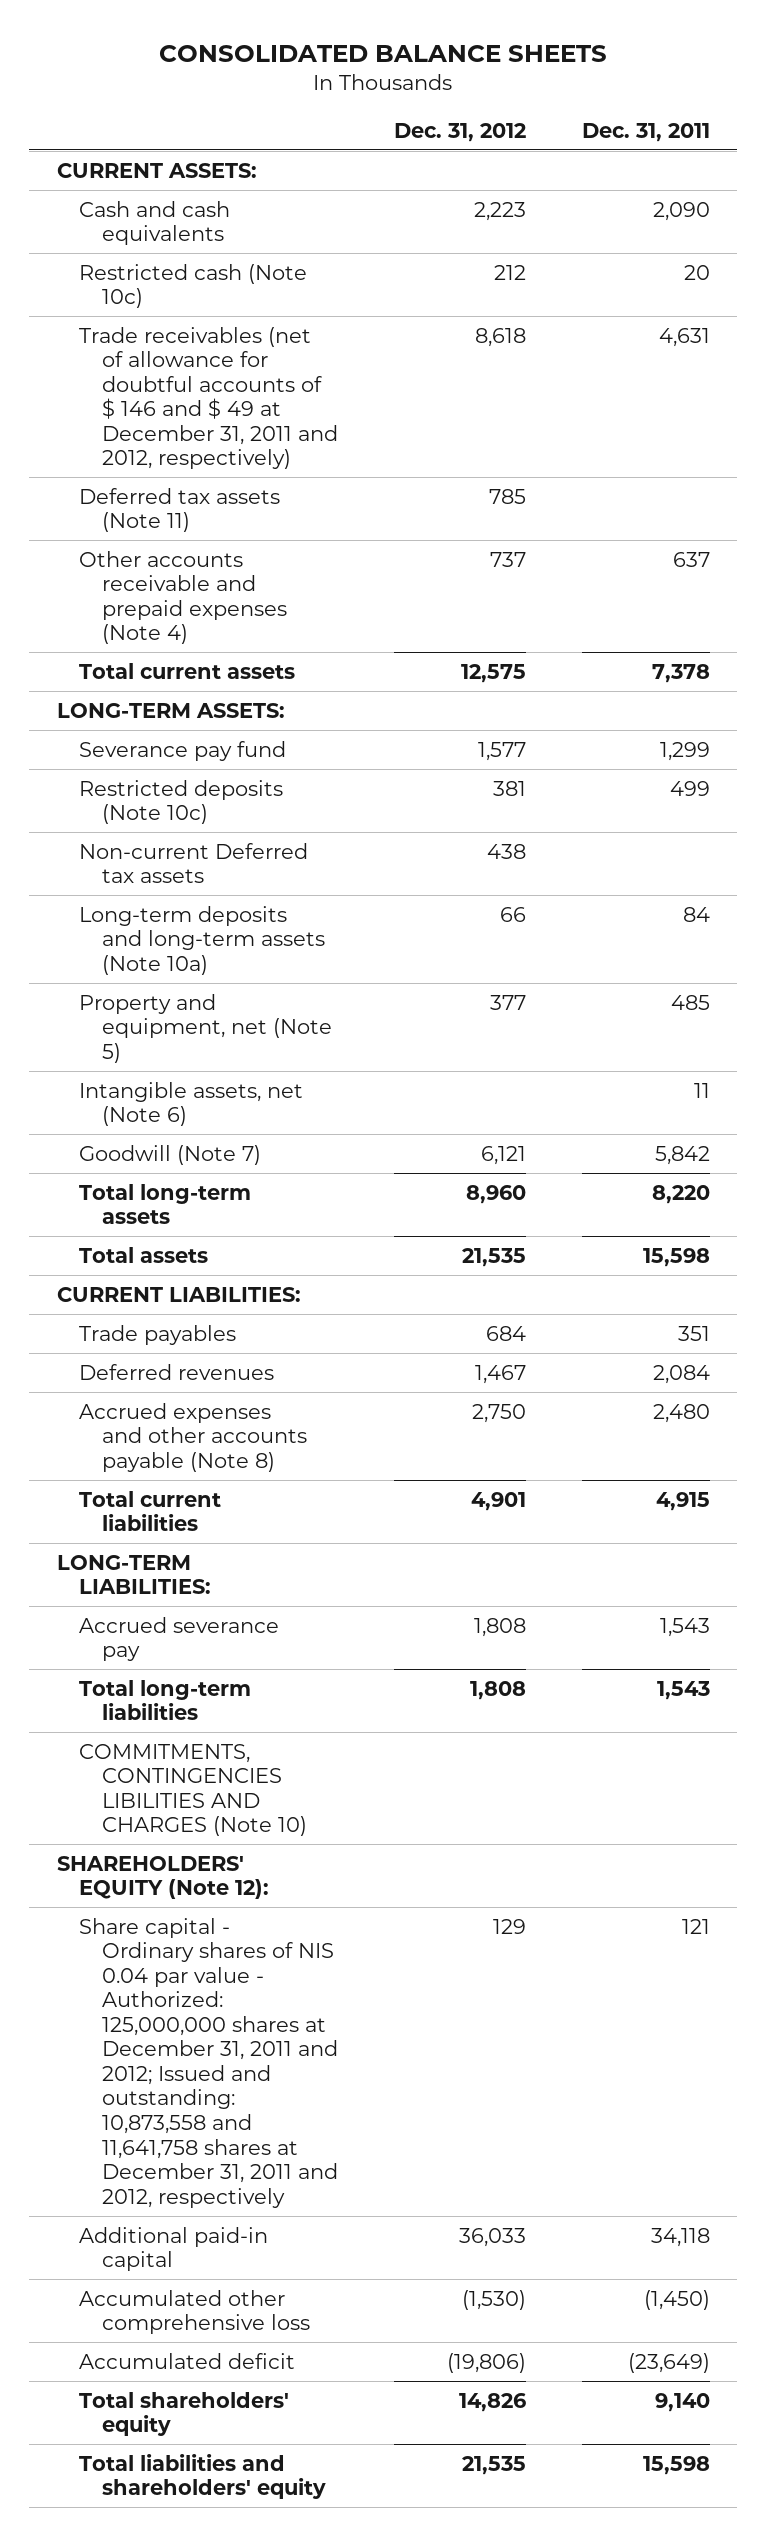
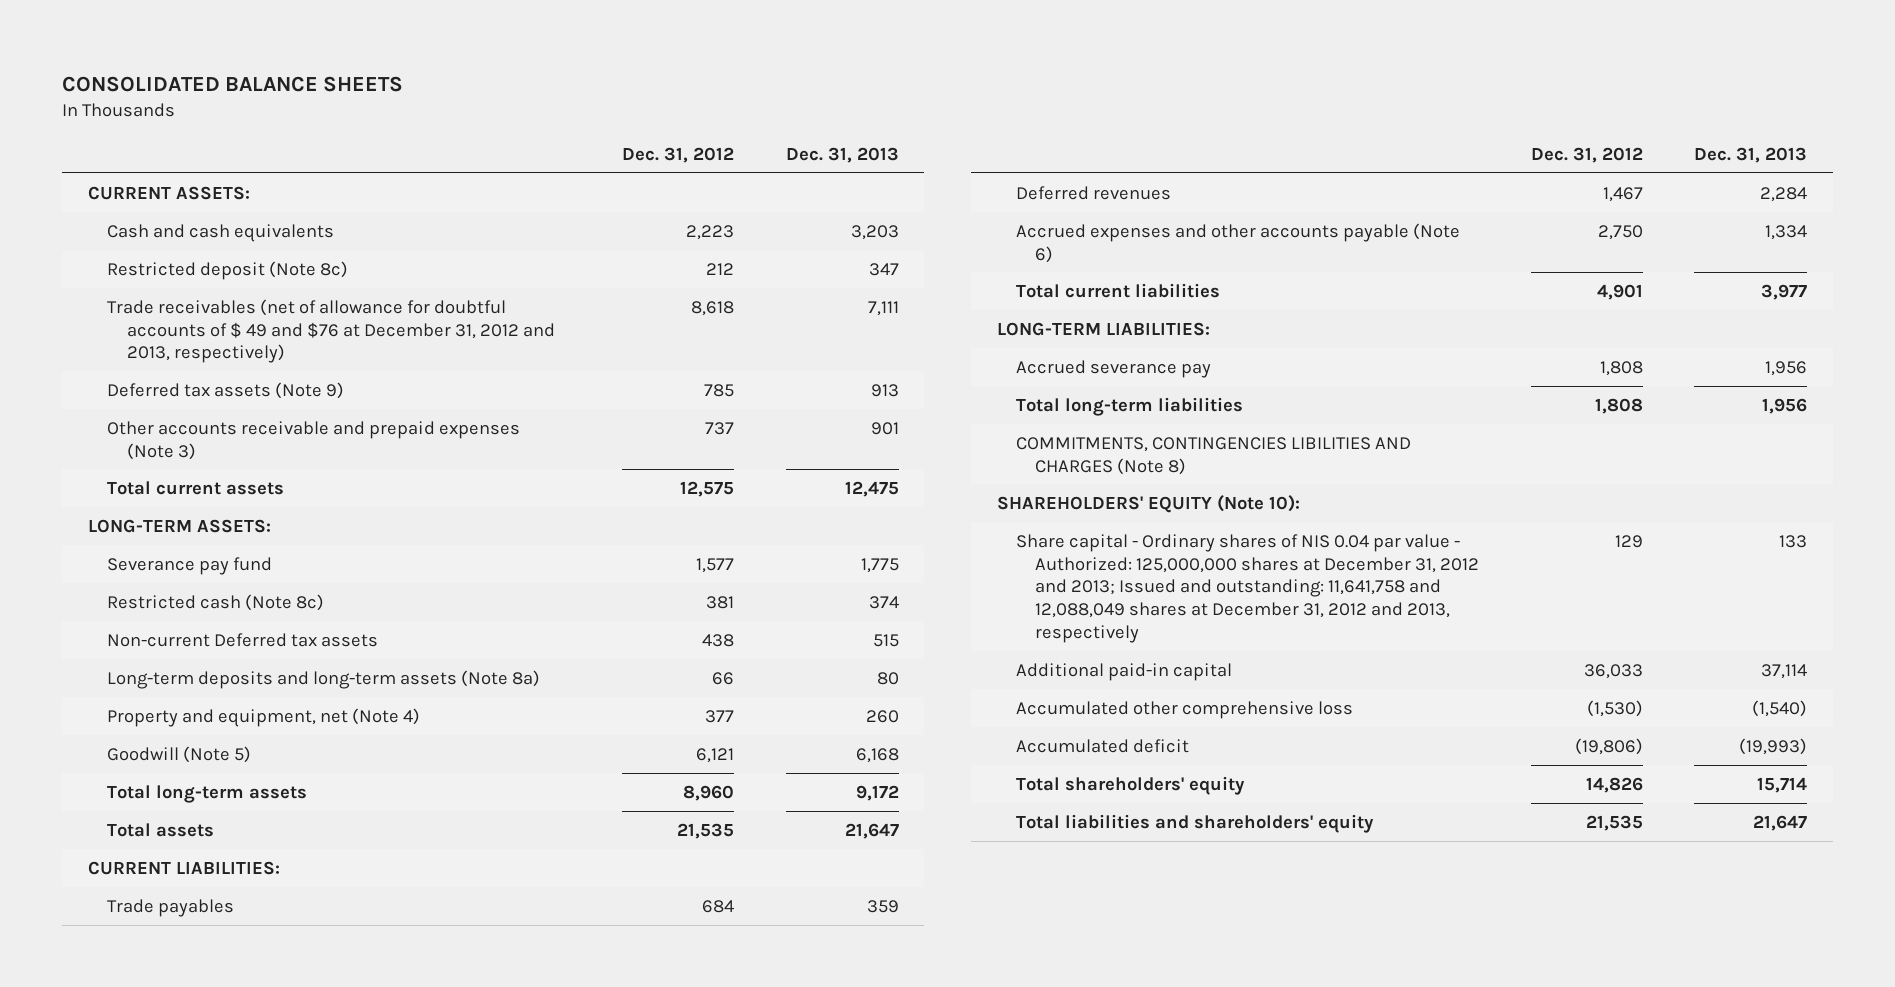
- | Dec. 31, 2012 | Dec. 31, 2011
+ | Dec. 31, 2012 | Dec. 31, 2013
- Restricted cash (Note 10c) | 212 | 20
- Trade receivables (net of allowance for doubtful accounts of $ 146 and $ 49 at December 31, 2011 and 2012, respectively) | 8,618 | 4,631
- Deferred tax assets (Note 11) | 785 |
- Other accounts receivable and prepaid expenses (Note 4) | 737 | 637
+ Restricted deposit (Note 8c) | 212 | 347
+ Trade receivables (net of allowance for doubtful accounts of $ 49 and $76 at December 31, 2012 and 2013, respectively) | 8,618 | 7,111
+ Deferred tax assets (Note 9) | 785 | 913
+ Other accounts receivable and prepaid expenses (Note 3) | 737 | 901
- Restricted deposits (Note 10c) | 381 | 499
+ Restricted cash (Note 8c) | 381 | 374
- Long-term deposits and long-term assets (Note 10a) | 66 | 84
- Property and equipment, net (Note 5) | 377 | 485
- Intangible assets, net (Note 6) | | 11
- Goodwill (Note 7) | 6,121 | 5,842
+ Long-term deposits and long-term assets (Note 8a) | 66 | 80
+ Property and equipment, net (Note 4) | 377 | 260
+ Goodwill (Note 5) | 6,121 | 6,168
- Accrued expenses and other accounts payable (Note 8) | 2,750 | 2,480
+ Accrued expenses and other accounts payable (Note 6) | 2,750 | 1,334
- COMMITMENTS, CONTINGENCIES LIBILITIES AND CHARGES (Note 10)
- SHAREHOLDERS' EQUITY (Note 12):
- Share capital - Ordinary shares of NIS 0.04 par value - Authorized: 125,000,000 shares at December 31, 2011 and 2012; Issued and outstanding: 10,873,558 and 11,641,758 shares at December 31, 2011 and 2012, respectively | 129 | 121
+ COMMITMENTS, CONTINGENCIES LIBILITIES AND CHARGES (Note 8)
+ SHAREHOLDERS' EQUITY (Note 10):
+ Share capital - Ordinary shares of NIS 0.04 par value - Authorized: 125,000,000 shares at December 31, 2012 and 2013; Issued and outstanding: 11,641,758 and 12,088,049 shares at December 31, 2012 and 2013, respectively | 129 | 133

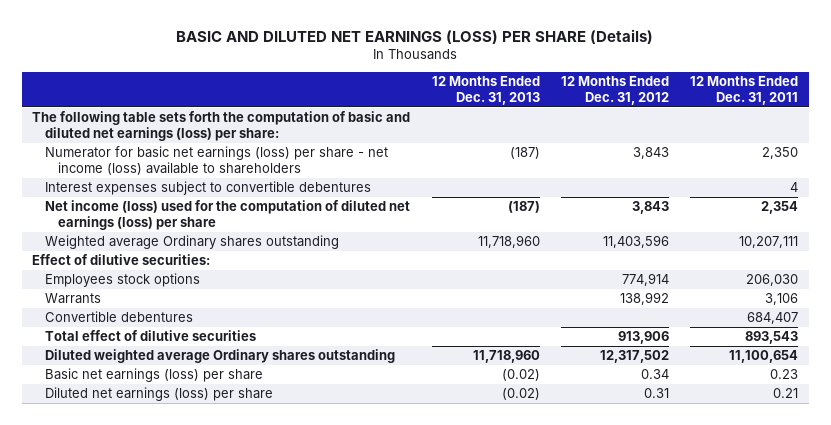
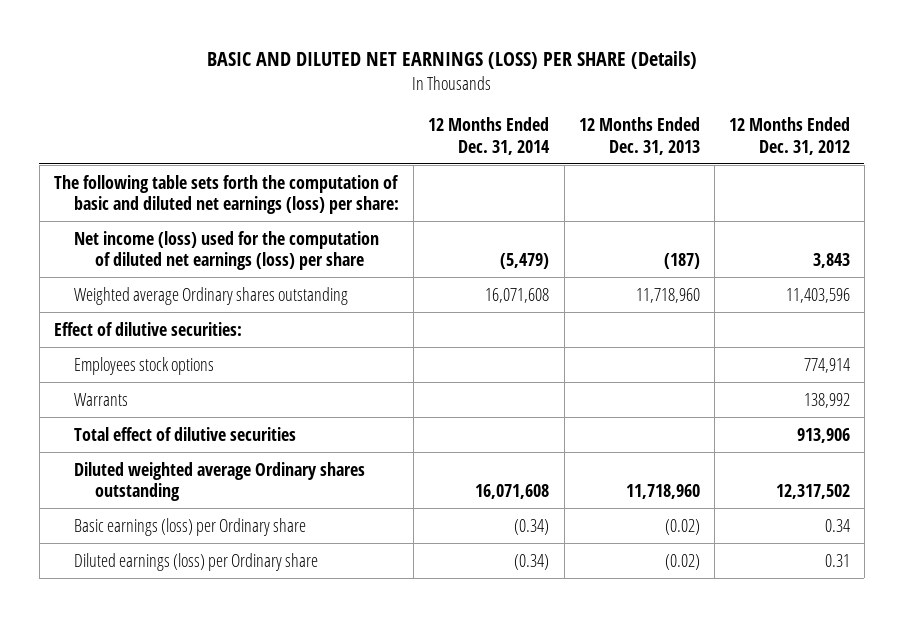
- | 12 Months Ended Dec. 31, 2013 | 12 Months Ended Dec. 31, 2012 | 12 Months Ended Dec. 31, 2011
+ | 12 Months Ended Dec. 31, 2014 | 12 Months Ended Dec. 31, 2013 | 12 Months Ended Dec. 31, 2012
- Numerator for basic net earnings (loss) per share - net income (loss) available to shareholders | (187) | 3,843 | 2,350
- Interest expenses subject to convertible debentures | | | 4
- Convertible debentures | | | 684,407
- Basic net earnings (loss) per share | (0.02) | 0.34 | 0.23
- Diluted net earnings (loss) per share | (0.02) | 0.31 | 0.21
+ Basic earnings (loss) per Ordinary share | (0.34) | (0.02) | 0.34
+ Diluted earnings (loss) per Ordinary share | (0.34) | (0.02) | 0.31

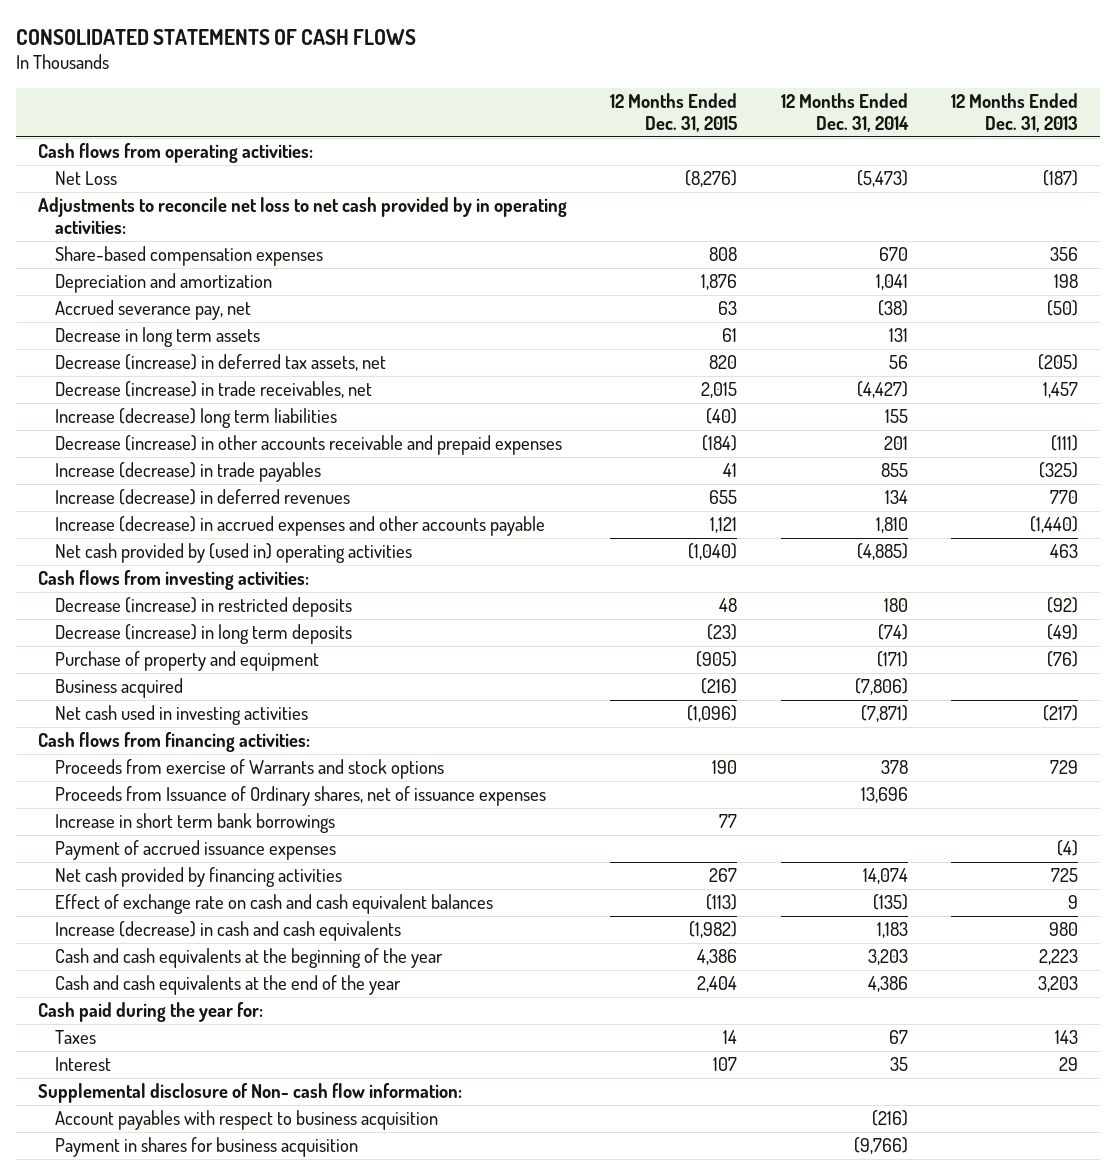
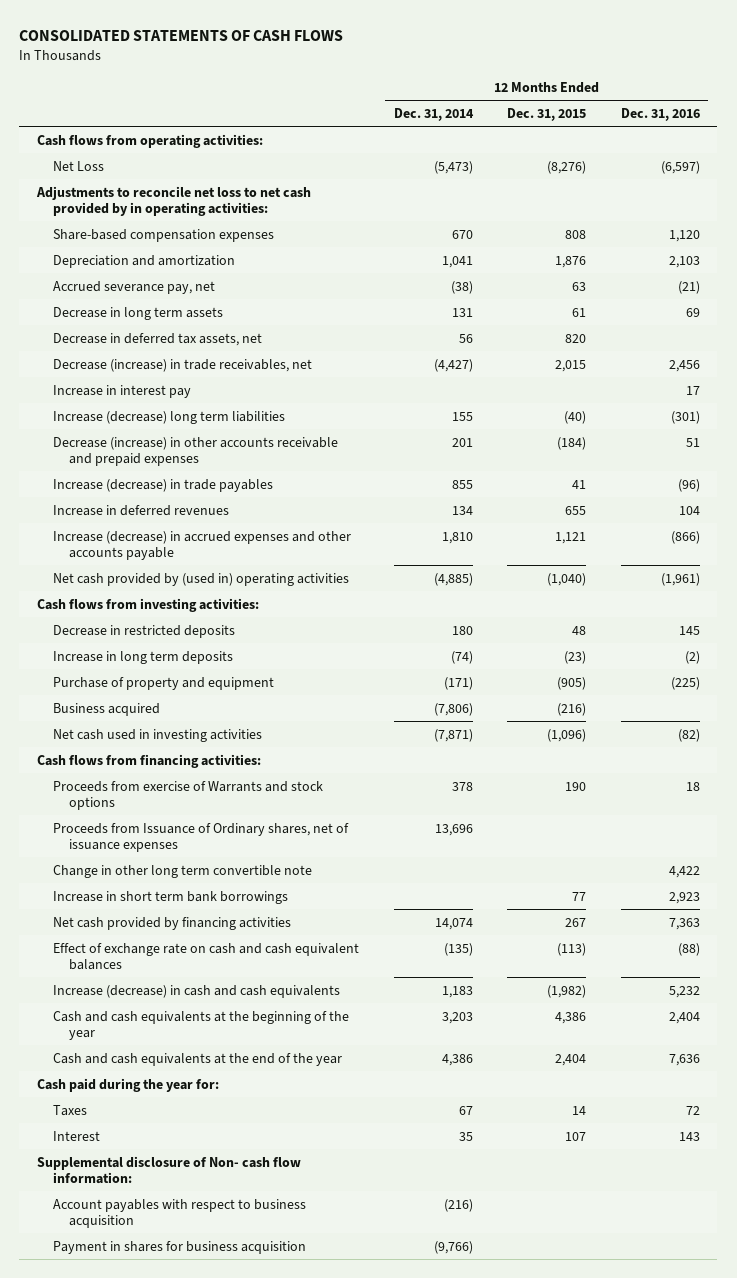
- | 12 Months Ended Dec. 31, 2015 | 12 Months Ended Dec. 31, 2014 | 12 Months Ended Dec. 31, 2013
+ | 12 Months Ended Dec. 31, 2014 | 12 Months Ended Dec. 31, 2015 | 12 Months Ended Dec. 31, 2016
- Decrease (increase) in deferred tax assets, net | 820 | 56 | (205)
+ Decrease in deferred tax assets, net | 56 | 820 |
+ Increase in interest pay | | | 17
- Increase (decrease) in deferred revenues | 655 | 134 | 770
+ Increase in deferred revenues | 134 | 655 | 104
- Decrease (increase) in restricted deposits | 48 | 180 | (92)
- Decrease (increase) in long term deposits | (23) | (74) | (49)
+ Decrease in restricted deposits | 180 | 48 | 145
+ Increase in long term deposits | (74) | (23) | (2)
+ Change in other long term convertible note | | | 4,422
- Payment of accrued issuance expenses | | | (4)

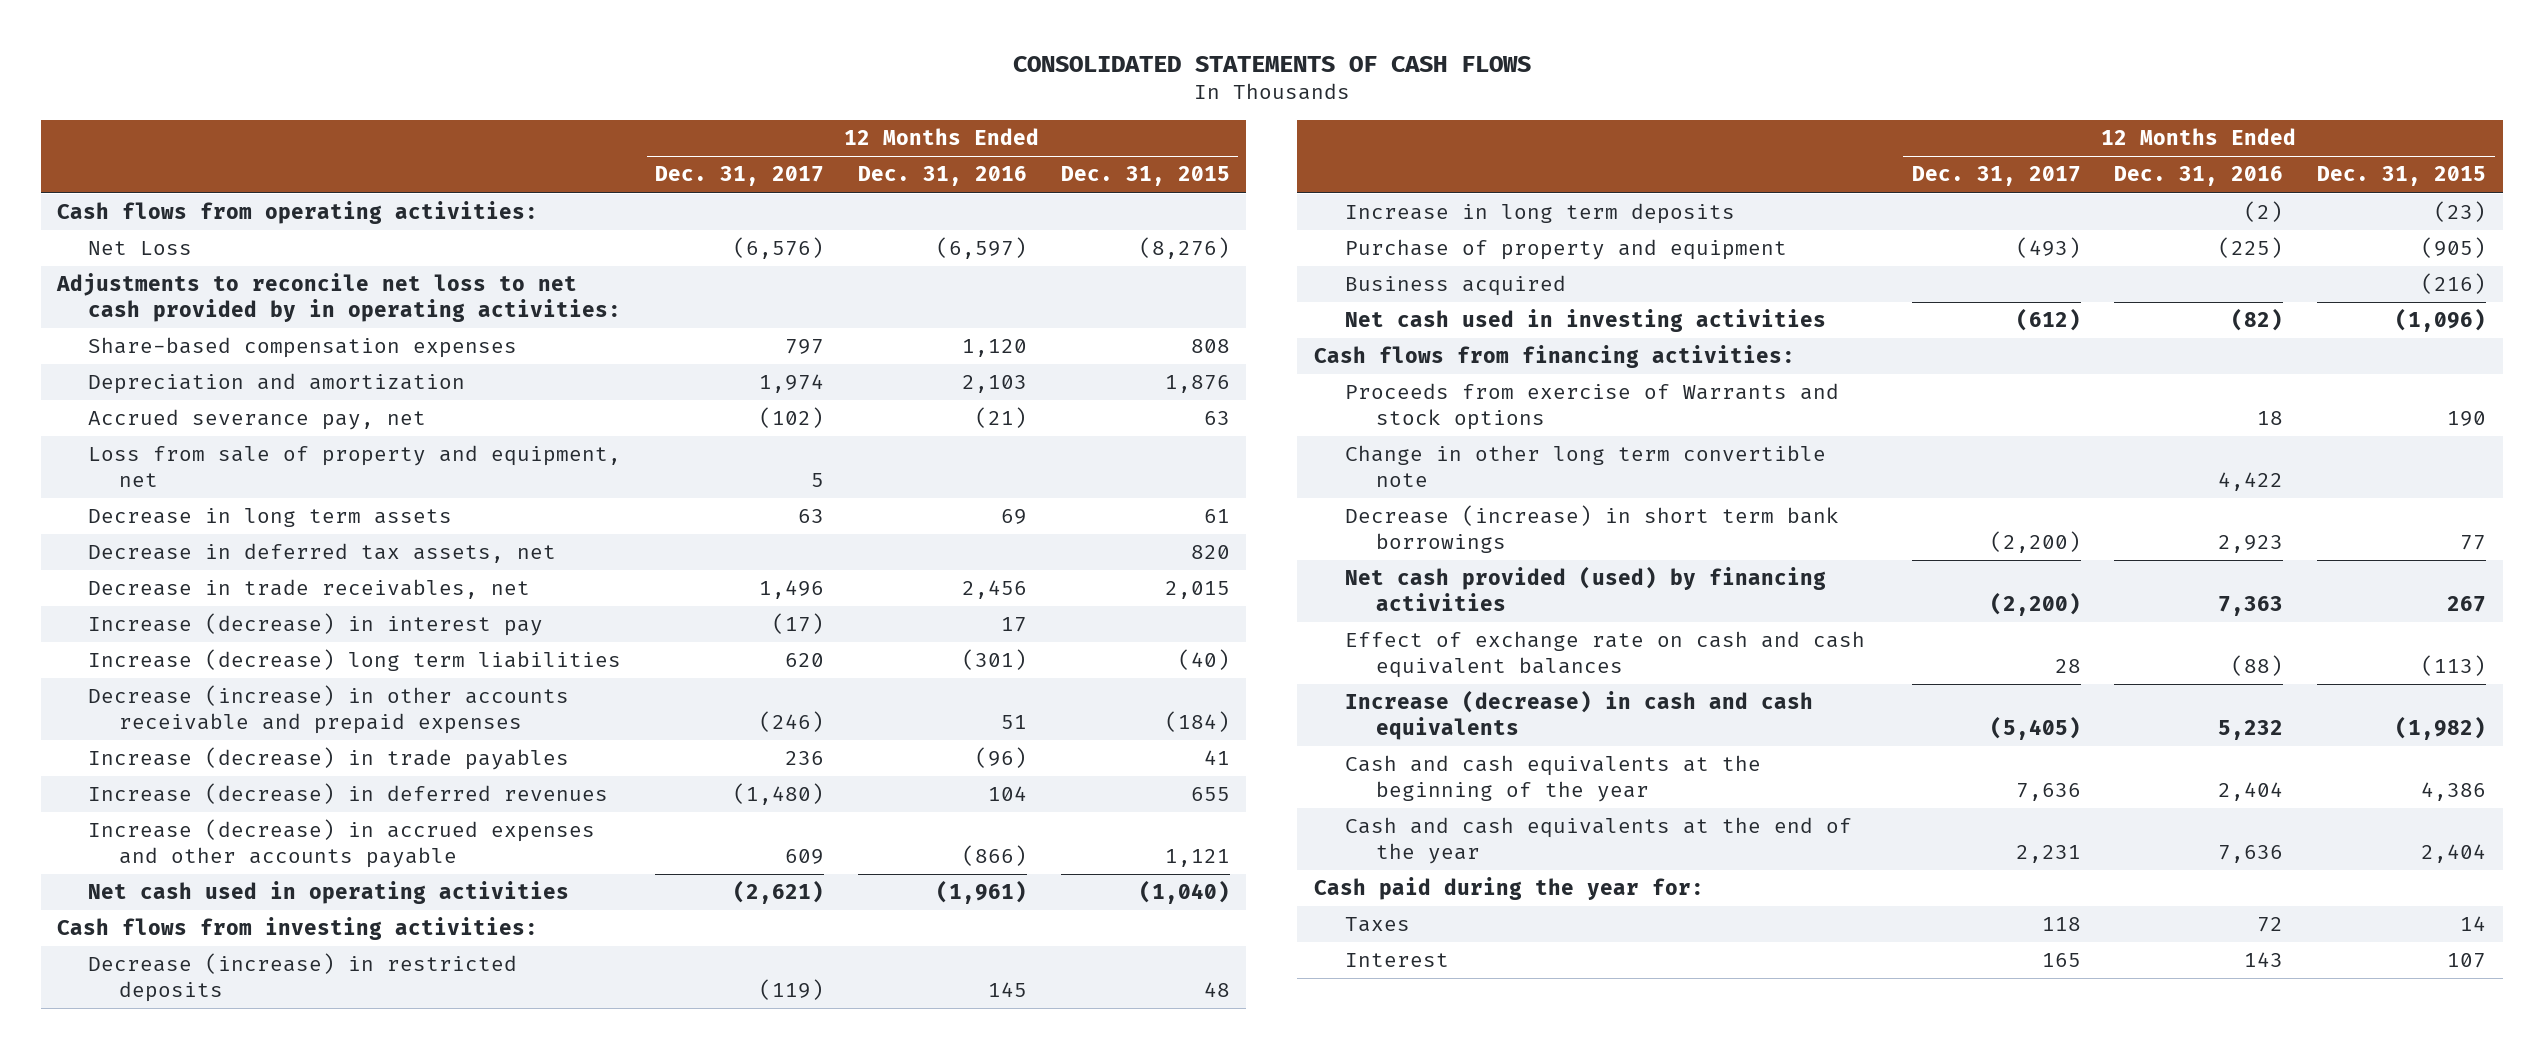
- | 12 Months Ended Dec. 31, 2014 | 12 Months Ended Dec. 31, 2015 | 12 Months Ended Dec. 31, 2016
+ | 12 Months Ended Dec. 31, 2017 | 12 Months Ended Dec. 31, 2016 | 12 Months Ended Dec. 31, 2015
+ Loss from sale of property and equipment, net | 5 | |
- Decrease (increase) in trade receivables, net | (4,427) | 2,015 | 2,456
- Increase in interest pay | | | 17
+ Decrease in trade receivables, net | 1,496 | 2,456 | 2,015
+ Increase (decrease) in interest pay | (17) | 17 |
- Increase in deferred revenues | 134 | 655 | 104
+ Increase (decrease) in deferred revenues | (1,480) | 104 | 655
- Net cash provided by (used in) operating activities | (4,885) | (1,040) | (1,961)
+ Net cash used in operating activities | (2,621) | (1,961) | (1,040)
- Decrease in restricted deposits | 180 | 48 | 145
+ Decrease (increase) in restricted deposits | (119) | 145 | 48
- Proceeds from Issuance of Ordinary shares, net of issuance expenses | 13,696 | |
- Increase in short term bank borrowings | | 77 | 2,923
- Net cash provided by financing activities | 14,074 | 267 | 7,363
+ Decrease (increase) in short term bank borrowings | (2,200) | 2,923 | 77
+ Net cash provided (used) by financing activities | (2,200) | 7,363 | 267
- Supplemental disclosure of Non- cash flow information:
- Account payables with respect to business acquisition | (216) | |
- Payment in shares for business acquisition | (9,766) | |

